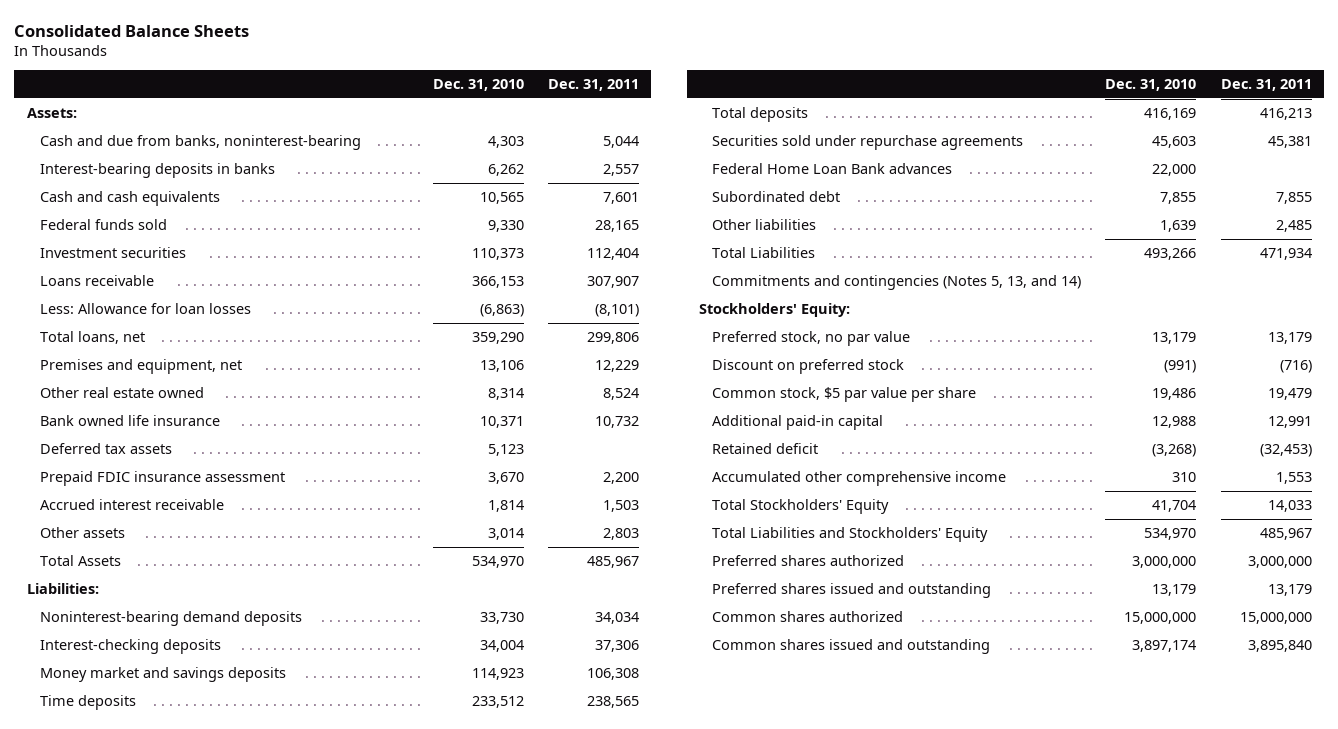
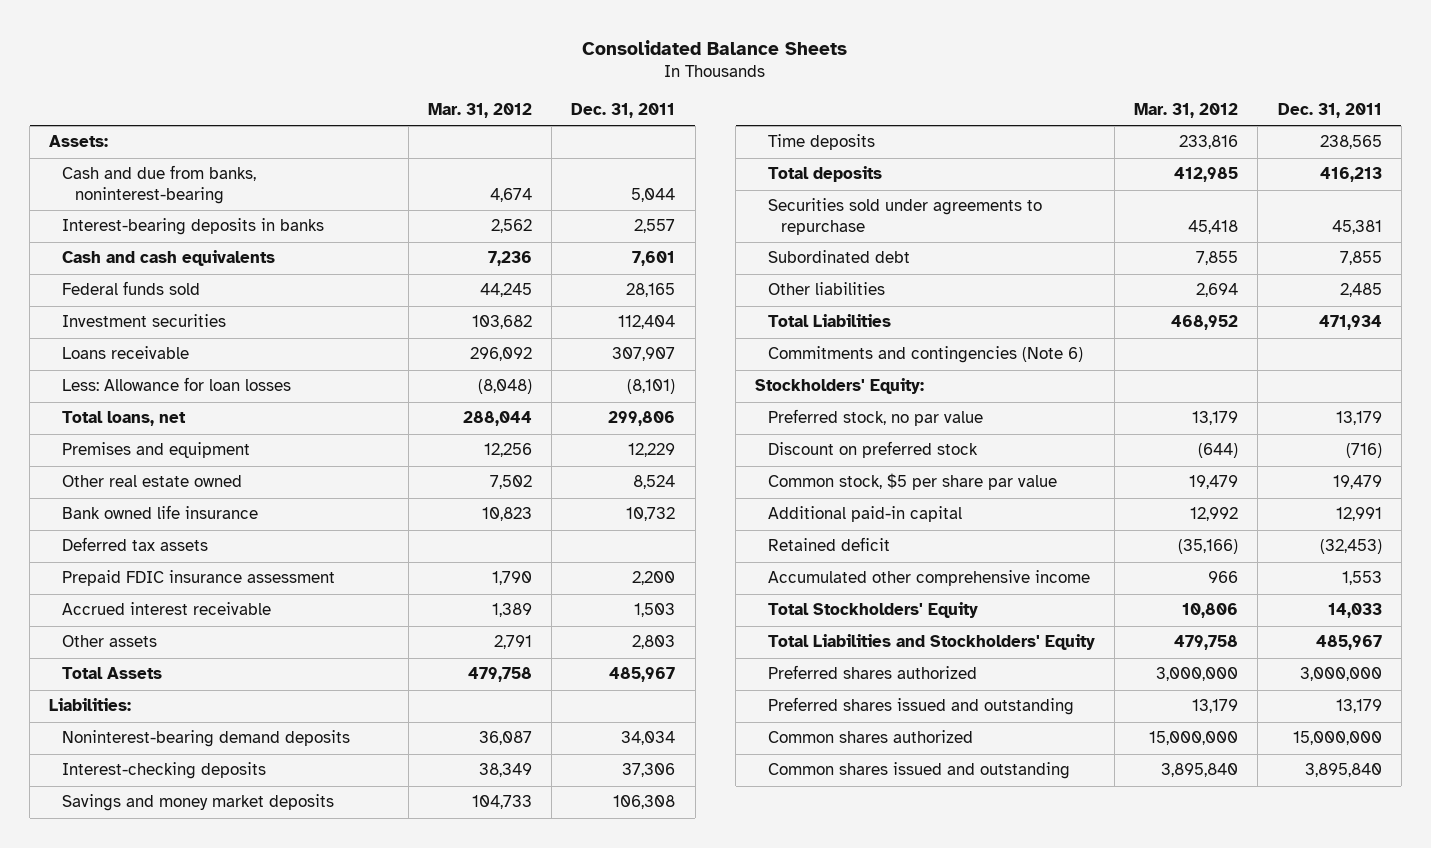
- | Dec. 31, 2010 | Dec. 31, 2011
+ | Mar. 31, 2012 | Dec. 31, 2011
- Premises and equipment, net | 13,106 | 12,229
+ Premises and equipment | 12,256 | 12,229
- Money market and savings deposits | 114,923 | 106,308
+ Savings and money market deposits | 104,733 | 106,308
- Securities sold under repurchase agreements | 45,603 | 45,381
- Federal Home Loan Bank advances | 22,000 |
+ Securities sold under agreements to repurchase | 45,418 | 45,381
- Commitments and contingencies (Notes 5, 13, and 14)
+ Commitments and contingencies (Note 6)
- Common stock, $5 par value per share | 19,486 | 19,479
+ Common stock, $5 per share par value | 19,479 | 19,479

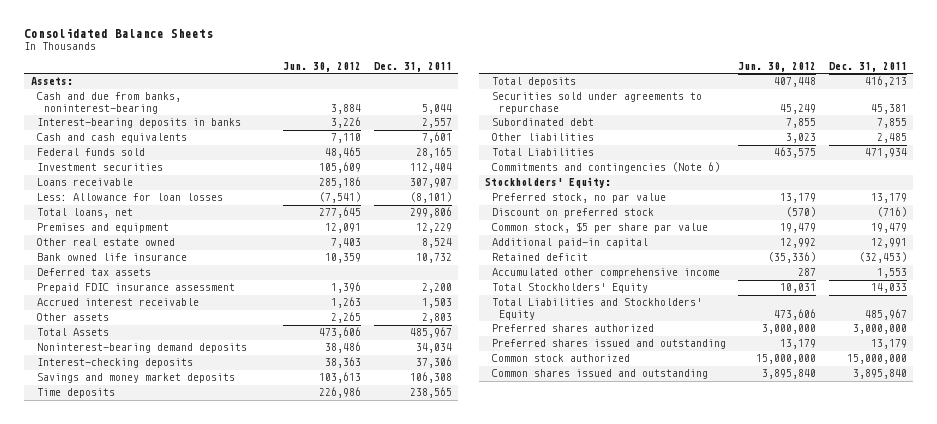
- | Mar. 31, 2012 | Dec. 31, 2011
+ | Jun. 30, 2012 | Dec. 31, 2011
- Liabilities:
- Common shares authorized | 15,000,000 | 15,000,000
+ Common stock authorized | 15,000,000 | 15,000,000

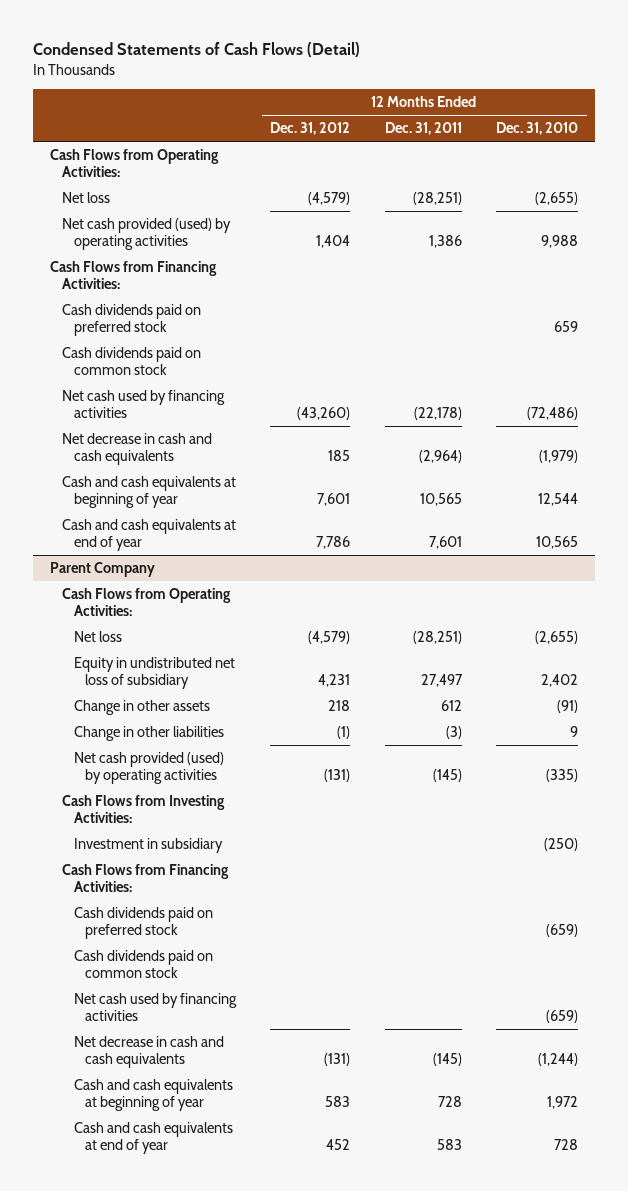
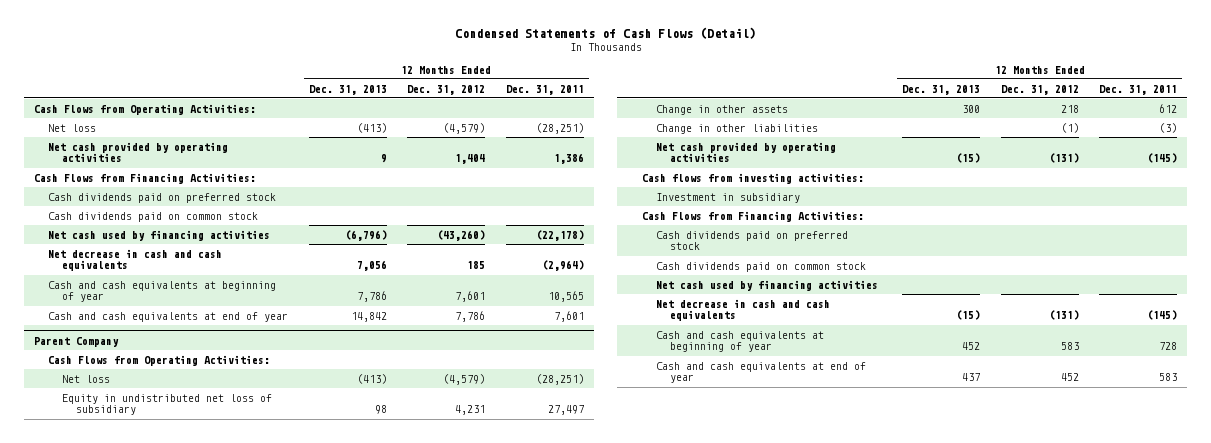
- | 12 Months Ended Dec. 31, 2012 | 12 Months Ended Dec. 31, 2011 | 12 Months Ended Dec. 31, 2010
+ | 12 Months Ended Dec. 31, 2013 | 12 Months Ended Dec. 31, 2012 | 12 Months Ended Dec. 31, 2011
- Net cash provided (used) by operating activities | 1,404 | 1,386 | 9,988
+ Net cash provided by operating activities | 9 | 1,404 | 1,386
@ Parent Company
- Net cash provided (used) by operating activities | (131) | (145) | (335)
- Cash Flows from Investing Activities:
+ Net cash provided by operating activities | (15) | (131) | (145)
+ Cash flows from investing activities:

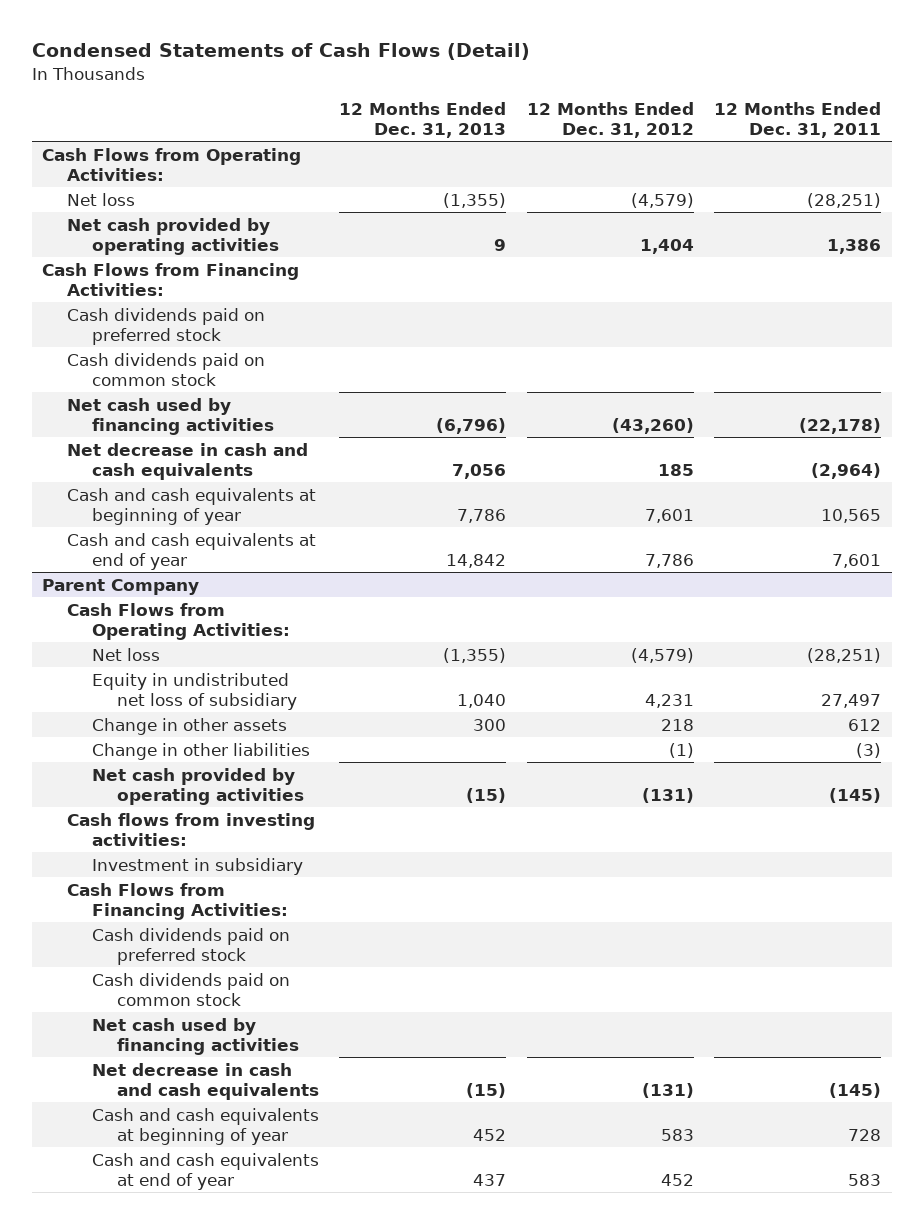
- Net loss | (413) | (4,579) | (28,251)
+ Net loss | (1,355) | (4,579) | (28,251)
@ Parent Company
- Net loss | (413) | (4,579) | (28,251)
- Equity in undistributed net loss of subsidiary | 98 | 4,231 | 27,497
+ Net loss | (1,355) | (4,579) | (28,251)
+ Equity in undistributed net loss of subsidiary | 1,040 | 4,231 | 27,497

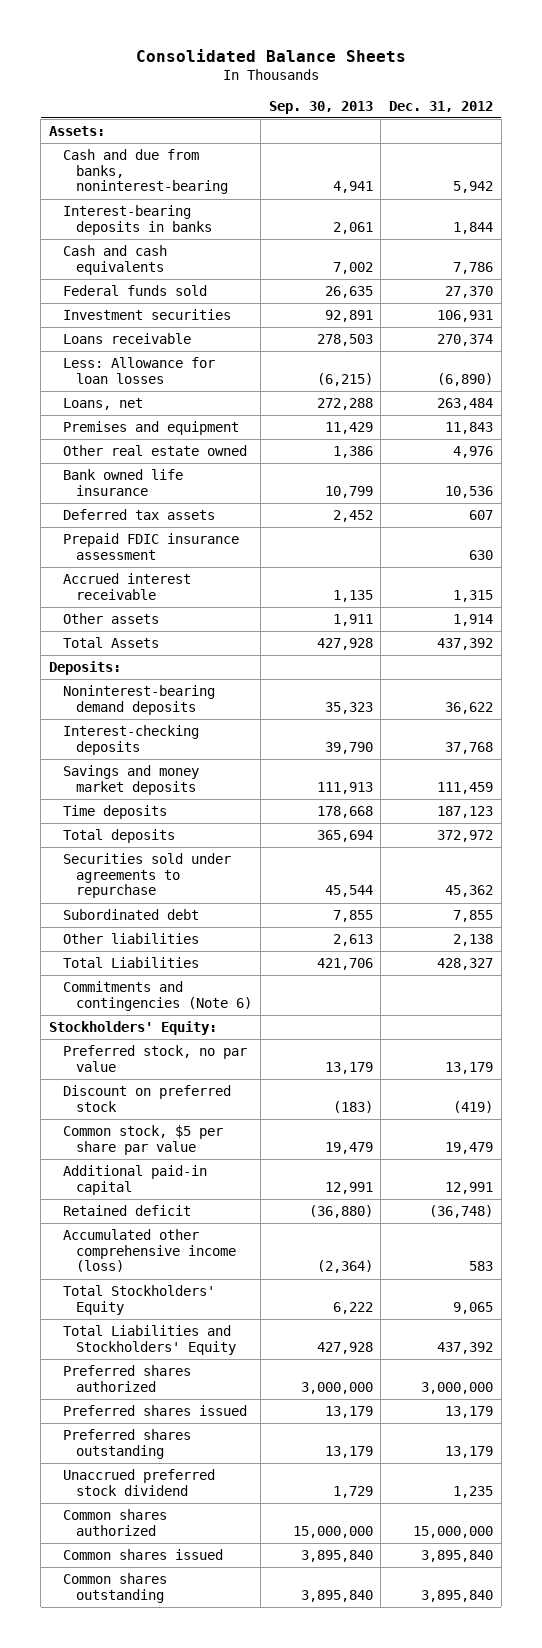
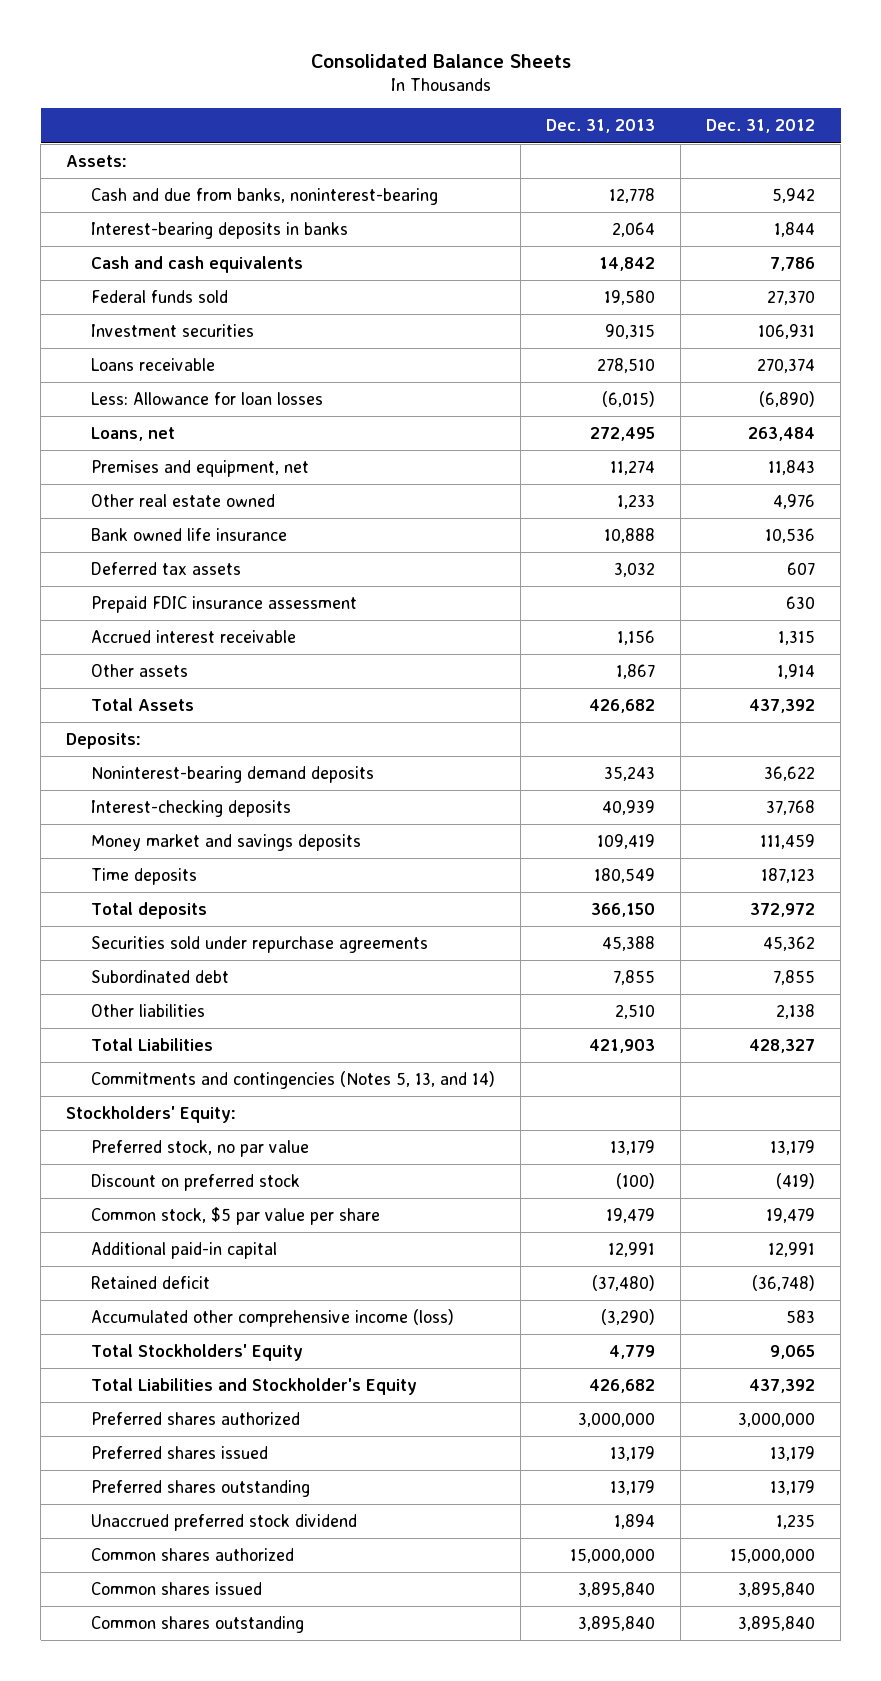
- | Sep. 30, 2013 | Dec. 31, 2012
+ | Dec. 31, 2013 | Dec. 31, 2012
- Premises and equipment | 11,429 | 11,843
+ Premises and equipment, net | 11,274 | 11,843
- Savings and money market deposits | 111,913 | 111,459
+ Money market and savings deposits | 109,419 | 111,459
- Securities sold under agreements to repurchase | 45,544 | 45,362
+ Securities sold under repurchase agreements | 45,388 | 45,362
- Commitments and contingencies (Note 6)
+ Commitments and contingencies (Notes 5, 13, and 14)
- Common stock, $5 per share par value | 19,479 | 19,479
+ Common stock, $5 par value per share | 19,479 | 19,479
- Total Liabilities and Stockholders' Equity | 427,928 | 437,392
+ Total Liabilities and Stockholder's Equity | 426,682 | 437,392

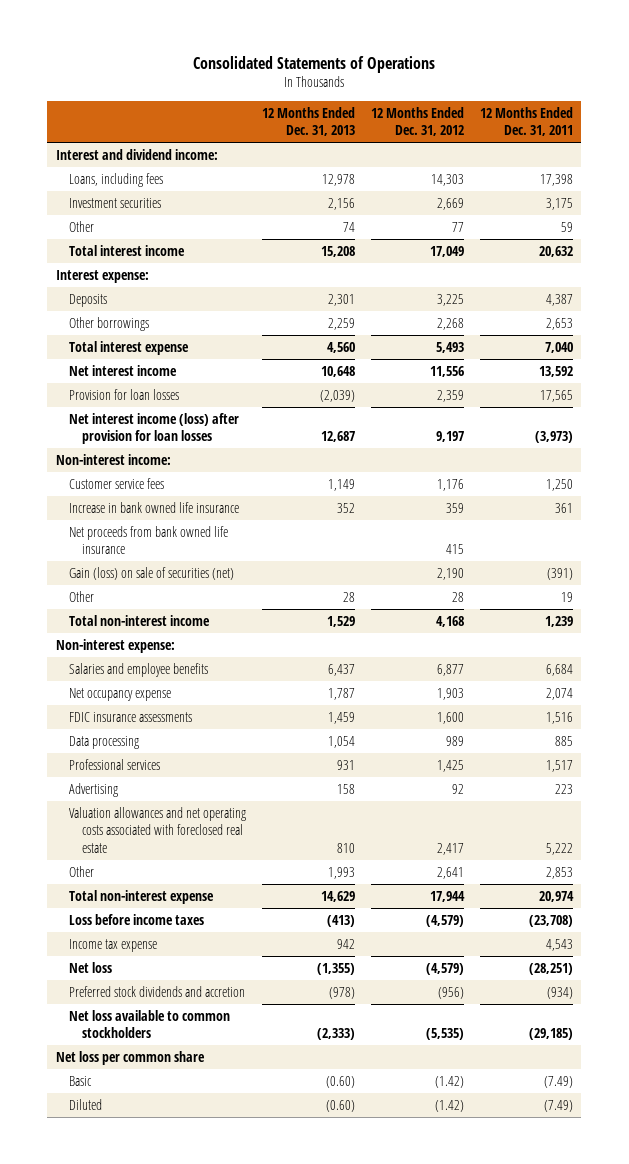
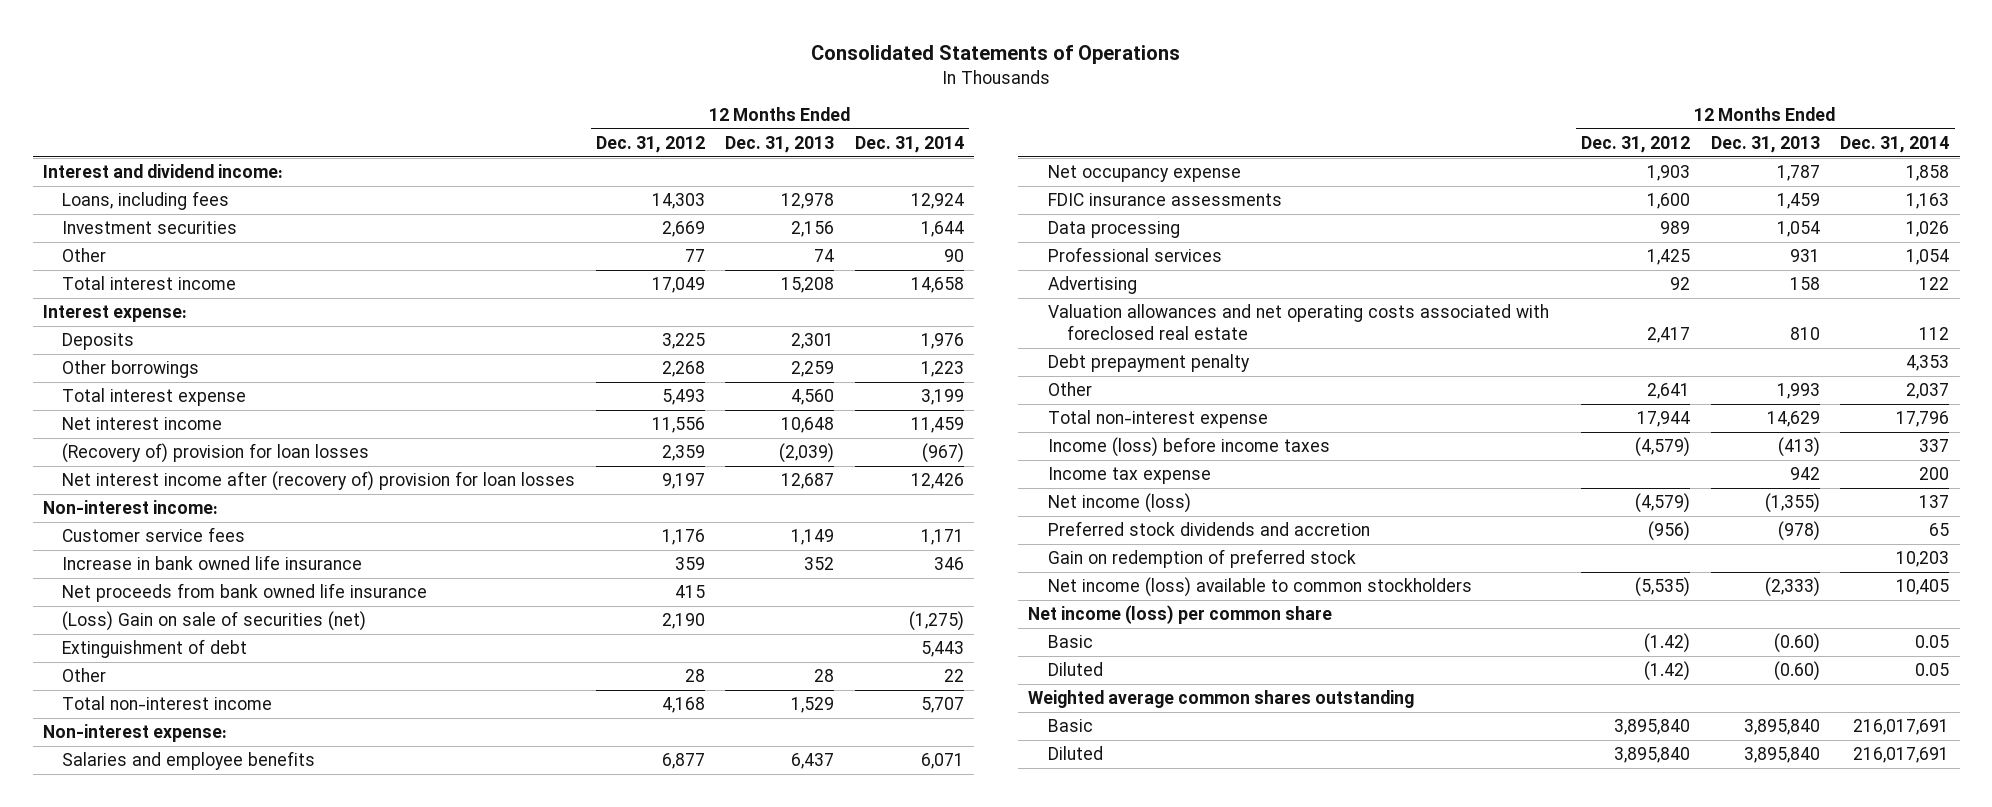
- | 12 Months Ended Dec. 31, 2013 | 12 Months Ended Dec. 31, 2012 | 12 Months Ended Dec. 31, 2011
+ | 12 Months Ended Dec. 31, 2012 | 12 Months Ended Dec. 31, 2013 | 12 Months Ended Dec. 31, 2014
- Provision for loan losses | (2,039) | 2,359 | 17,565
- Net interest income (loss) after provision for loan losses | 12,687 | 9,197 | (3,973)
+ (Recovery of) provision for loan losses | 2,359 | (2,039) | (967)
+ Net interest income after (recovery of) provision for loan losses | 9,197 | 12,687 | 12,426
- Gain (loss) on sale of securities (net) | | 2,190 | (391)
+ (Loss) Gain on sale of securities (net) | 2,190 | | (1,275)
+ Extinguishment of debt | | | 5,443
+ Debt prepayment penalty | | | 4,353
- Loss before income taxes | (413) | (4,579) | (23,708)
+ Income (loss) before income taxes | (4,579) | (413) | 337
- Net loss | (1,355) | (4,579) | (28,251)
+ Net income (loss) | (4,579) | (1,355) | 137
- Net loss available to common stockholders | (2,333) | (5,535) | (29,185)
- Net loss per common share
+ Gain on redemption of preferred stock | | | 10,203
+ Net income (loss) available to common stockholders | (5,535) | (2,333) | 10,405
+ Net income (loss) per common share
+ Weighted average common shares outstanding
+ Basic | 3,895,840 | 3,895,840 | 216,017,691
+ Diluted | 3,895,840 | 3,895,840 | 216,017,691

